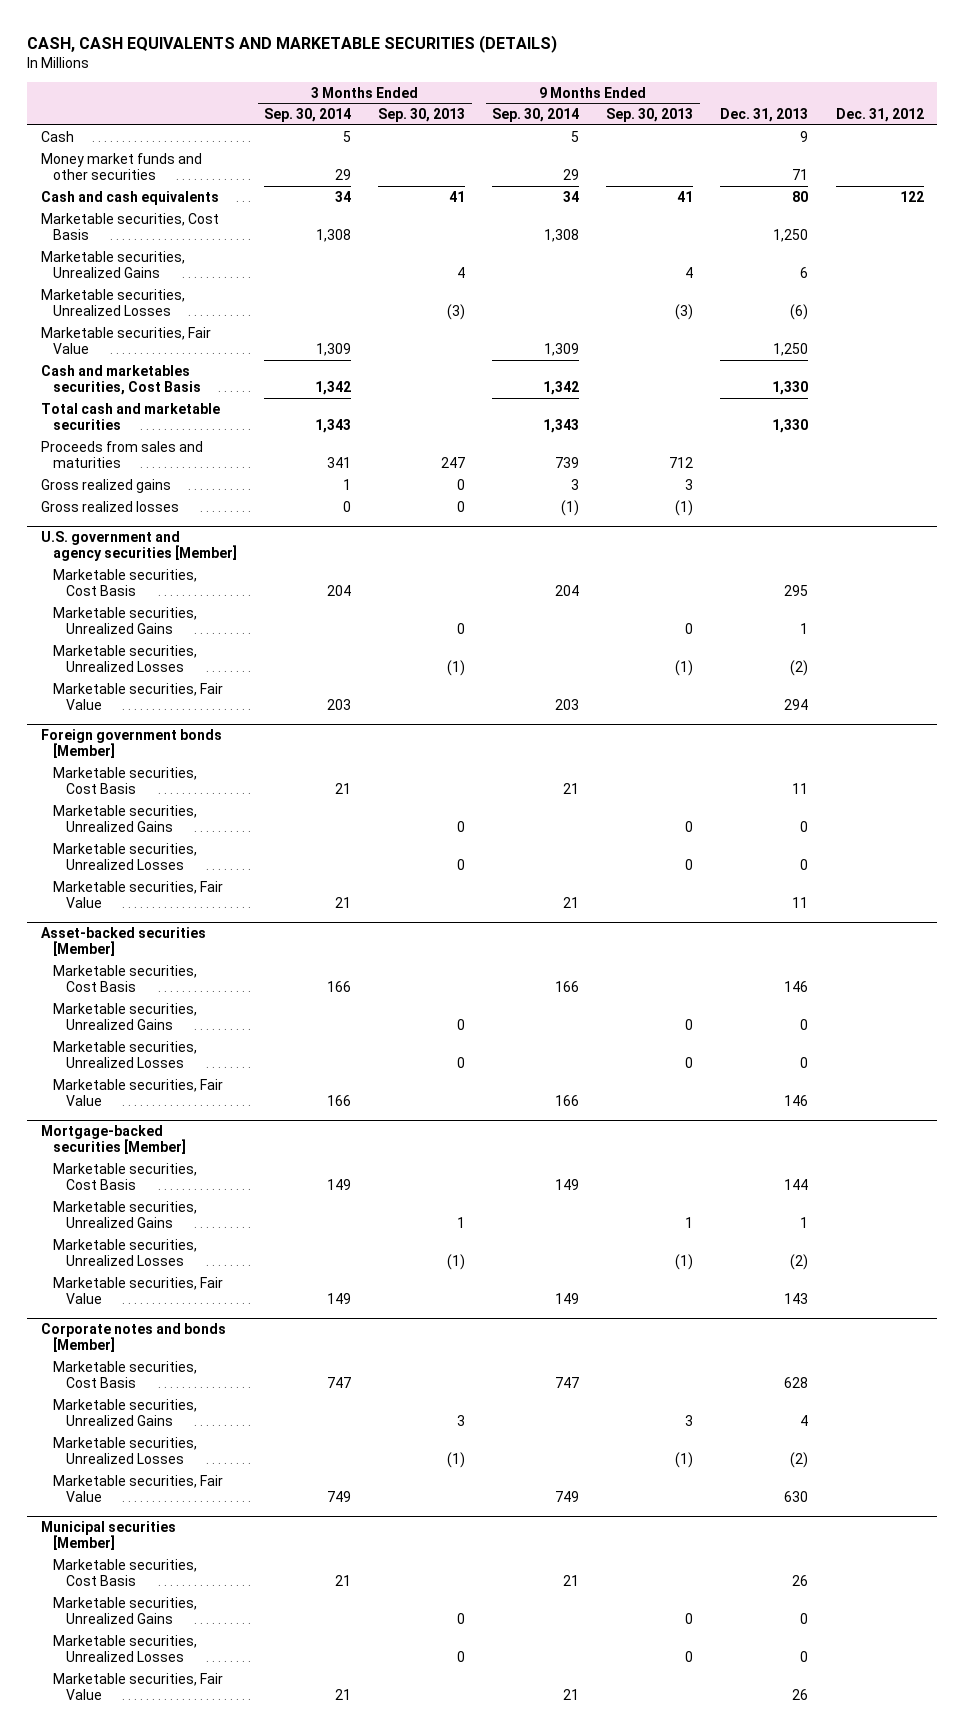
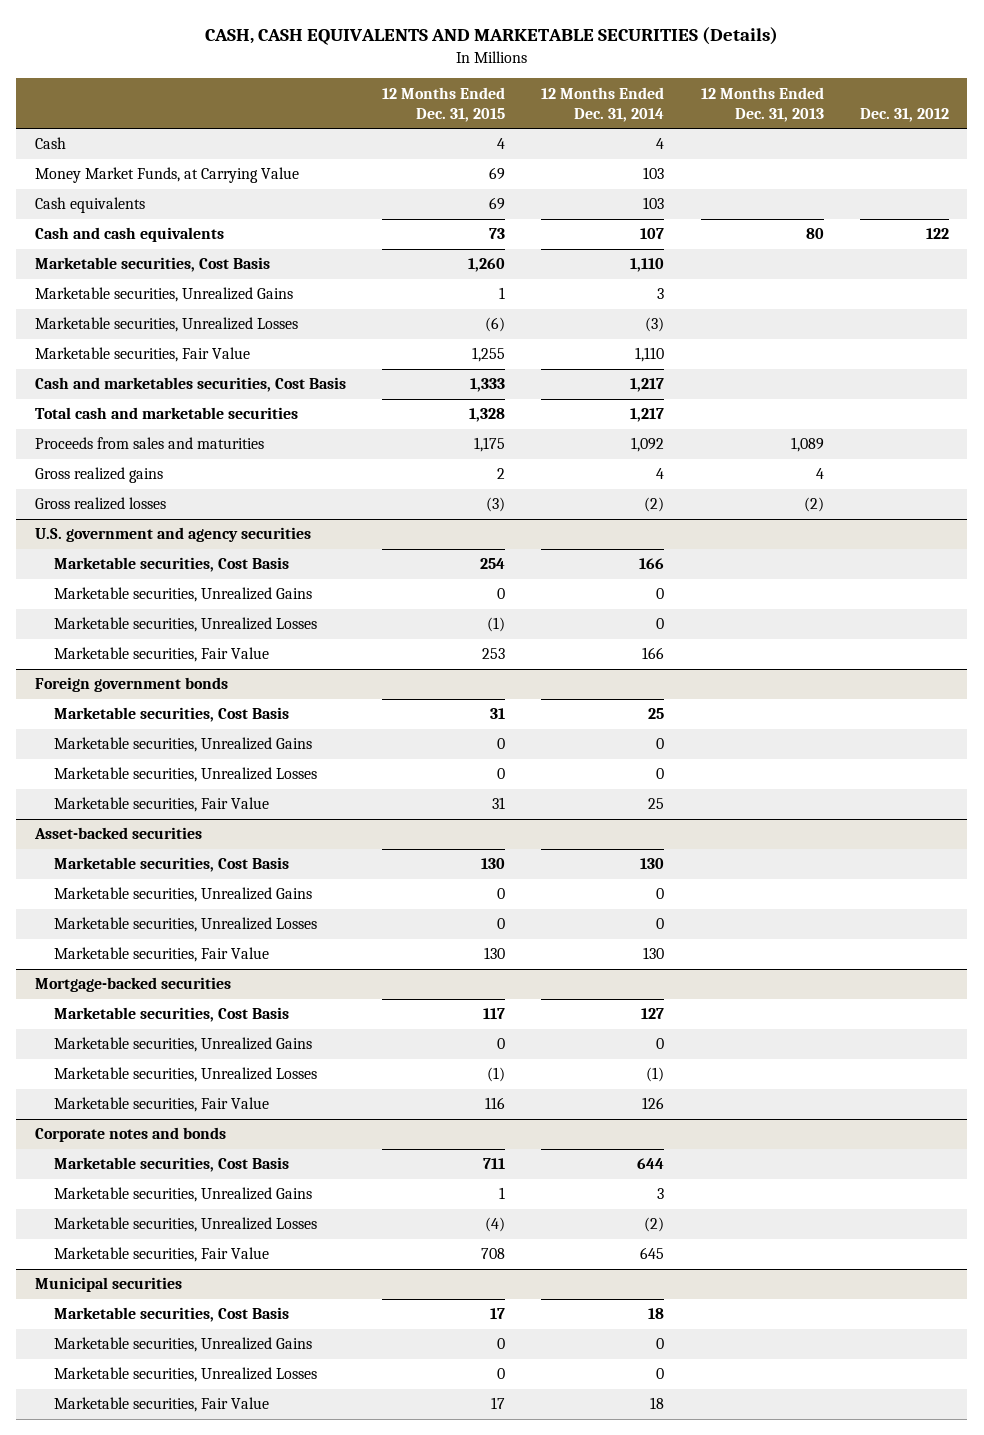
- CASH, CASH EQUIVALENTS AND MARKETABLE SECURITIES (DETAILS)
+ CASH, CASH EQUIVALENTS AND MARKETABLE SECURITIES (Details)
- | 3 Months Ended Sep. 30, 2014 | 3 Months Ended Sep. 30, 2013 | 9 Months Ended Sep. 30, 2014 | 9 Months Ended Sep. 30, 2013 | Dec. 31, 2013 | Dec. 31, 2012
+ | 12 Months Ended Dec. 31, 2015 | 12 Months Ended Dec. 31, 2014 | 12 Months Ended Dec. 31, 2013 | Dec. 31, 2012
- Money market funds and other securities | 29 | | 29 | | 71 |
+ Money Market Funds, at Carrying Value | 69 | 103 | |
+ Cash equivalents | 69 | 103 | |
- U.S. government and agency securities [Member]
+ U.S. government and agency securities
- Foreign government bonds [Member]
+ Foreign government bonds
- Asset-backed securities [Member]
+ Asset-backed securities
- Mortgage-backed securities [Member]
+ Mortgage-backed securities
- Corporate notes and bonds [Member]
+ Corporate notes and bonds
- Municipal securities [Member]
+ Municipal securities

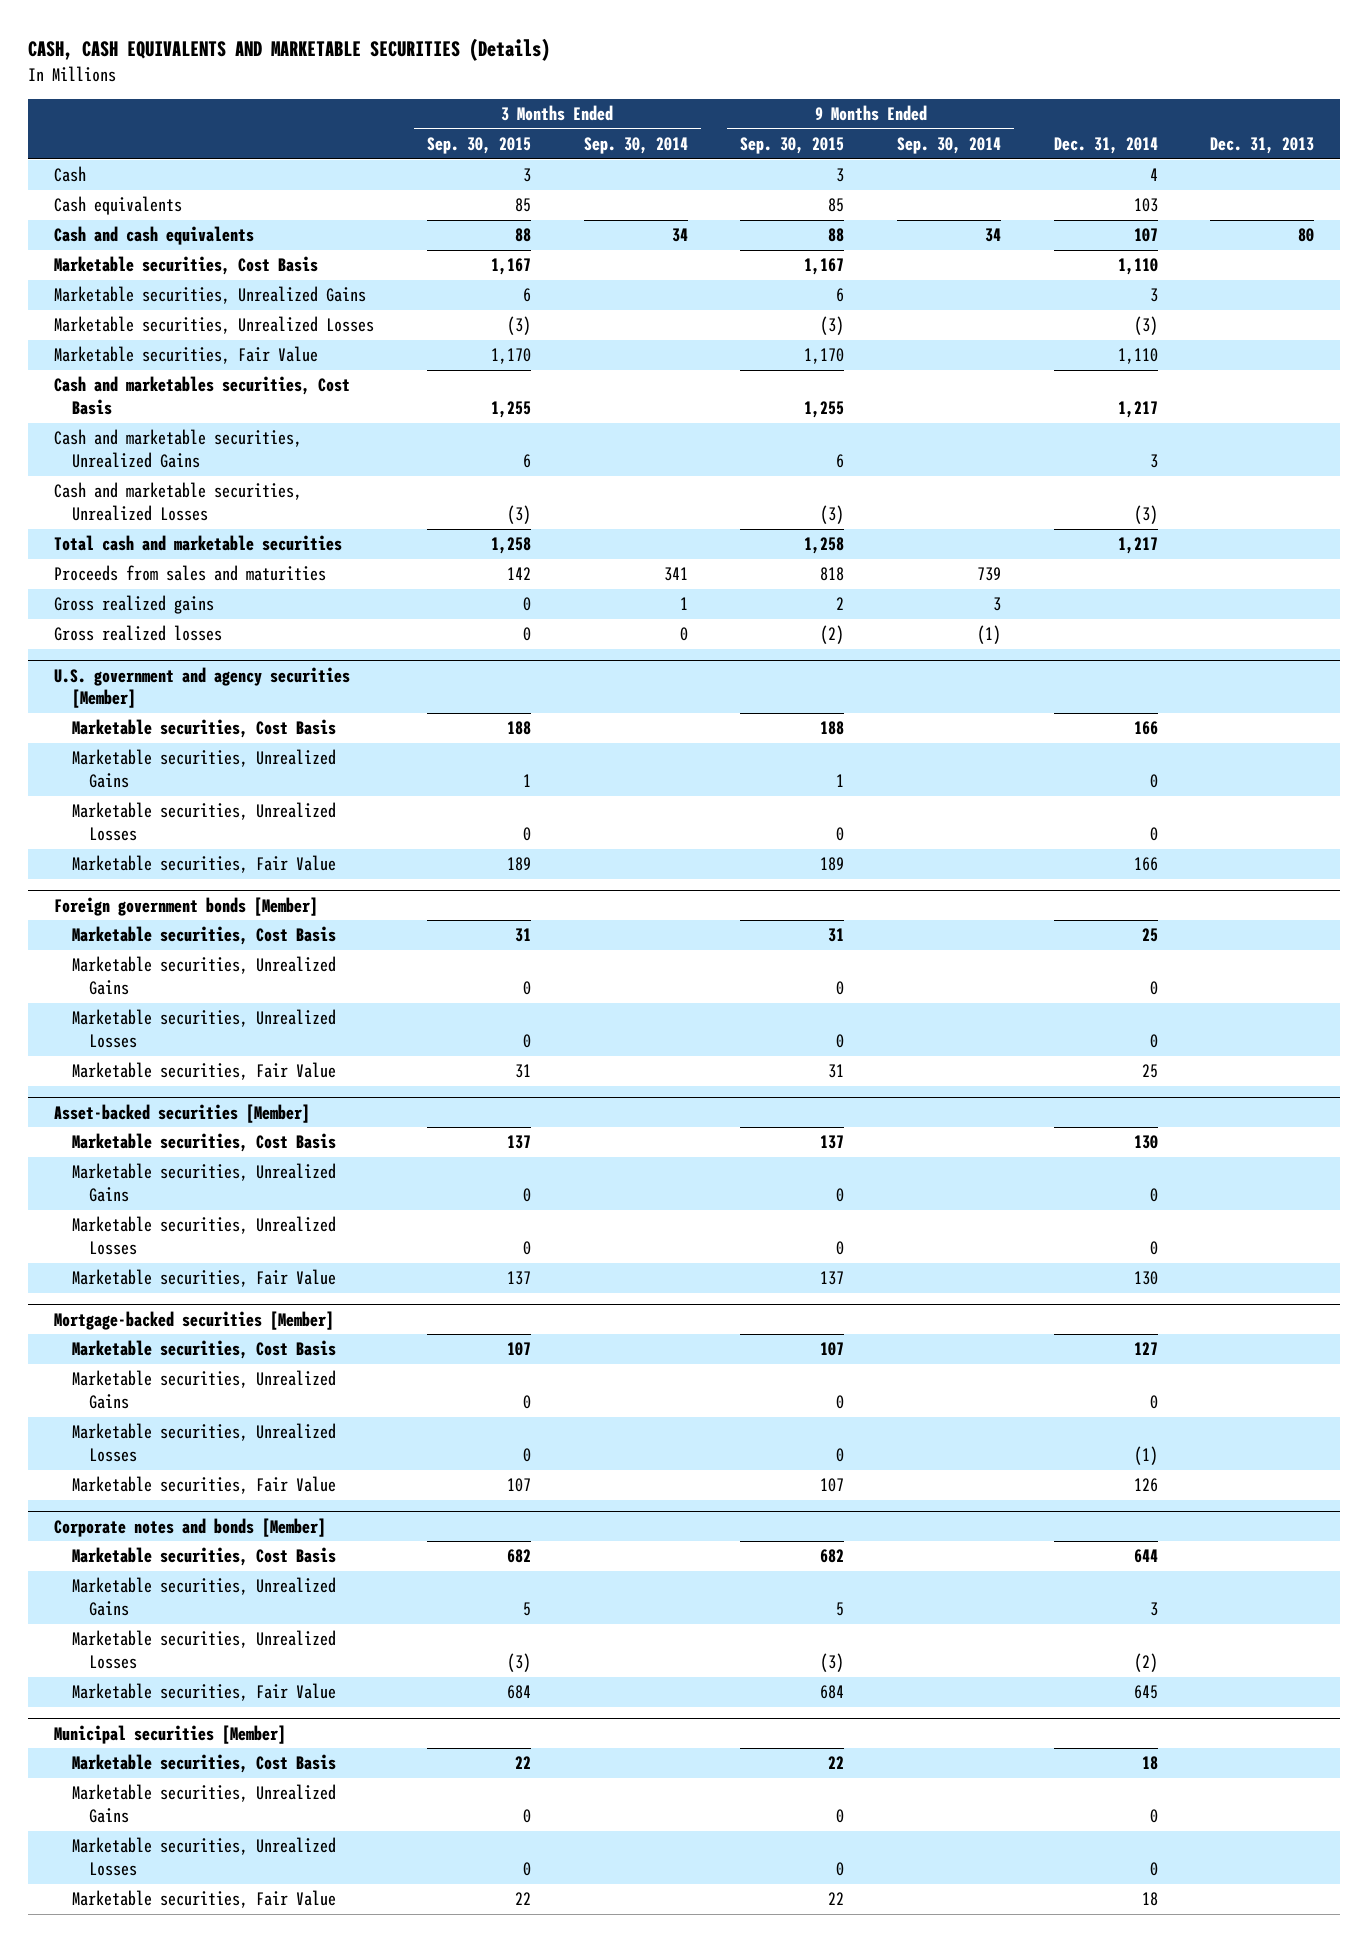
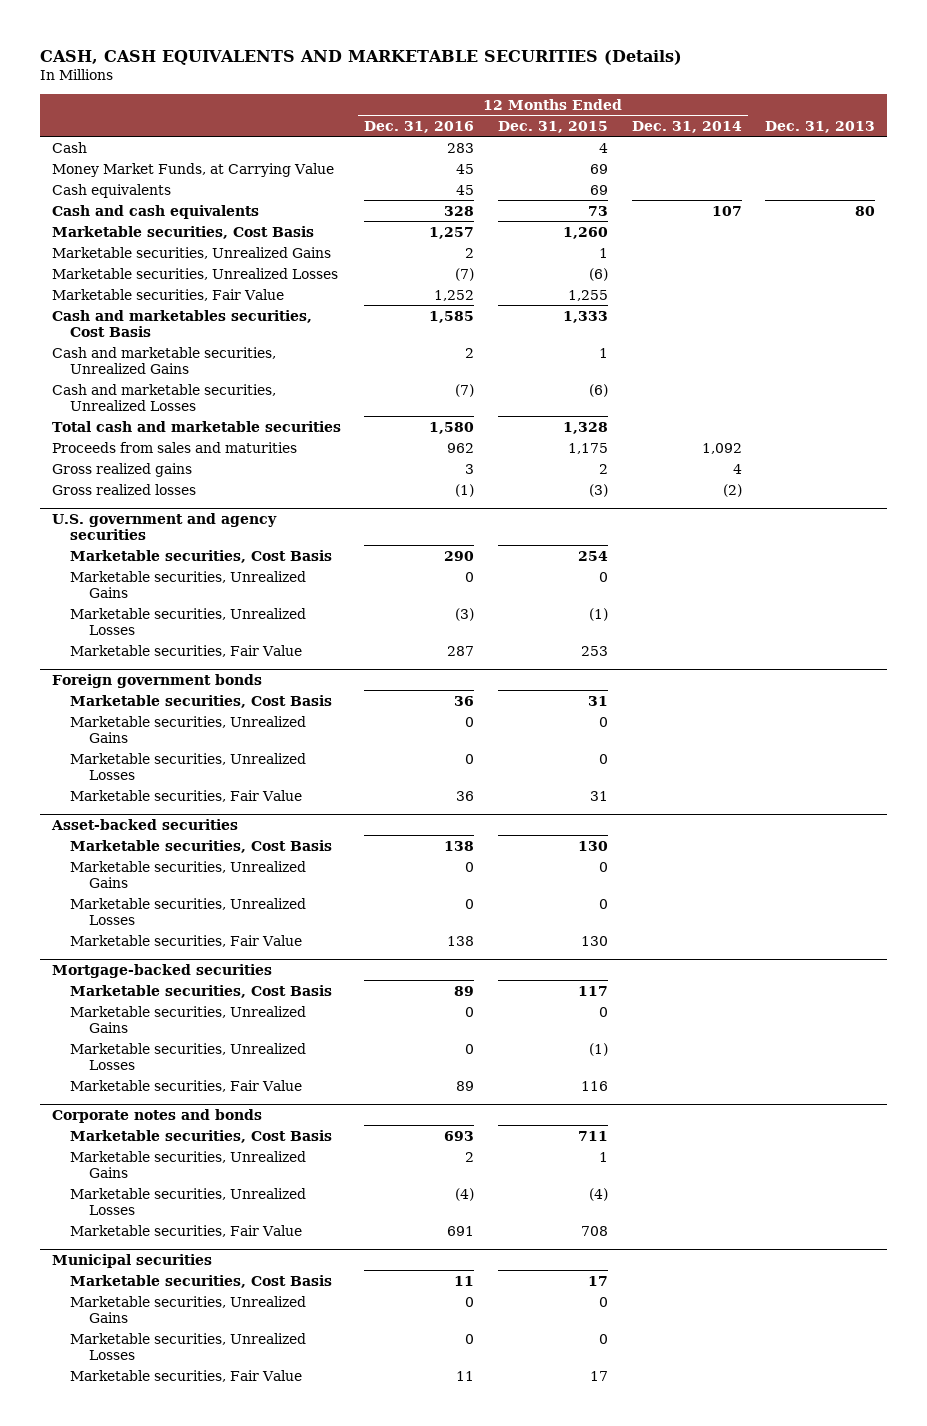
- | 3 Months Ended Sep. 30, 2015 | 3 Months Ended Sep. 30, 2014 | 9 Months Ended Sep. 30, 2015 | 9 Months Ended Sep. 30, 2014 | Dec. 31, 2014 | Dec. 31, 2013
+ | 12 Months Ended Dec. 31, 2016 | 12 Months Ended Dec. 31, 2015 | 12 Months Ended Dec. 31, 2014 | Dec. 31, 2013
+ Money Market Funds, at Carrying Value | 45 | 69 | |
- U.S. government and agency securities [Member]
+ U.S. government and agency securities
- Foreign government bonds [Member]
+ Foreign government bonds
- Asset-backed securities [Member]
+ Asset-backed securities
- Mortgage-backed securities [Member]
+ Mortgage-backed securities
- Corporate notes and bonds [Member]
+ Corporate notes and bonds
- Municipal securities [Member]
+ Municipal securities

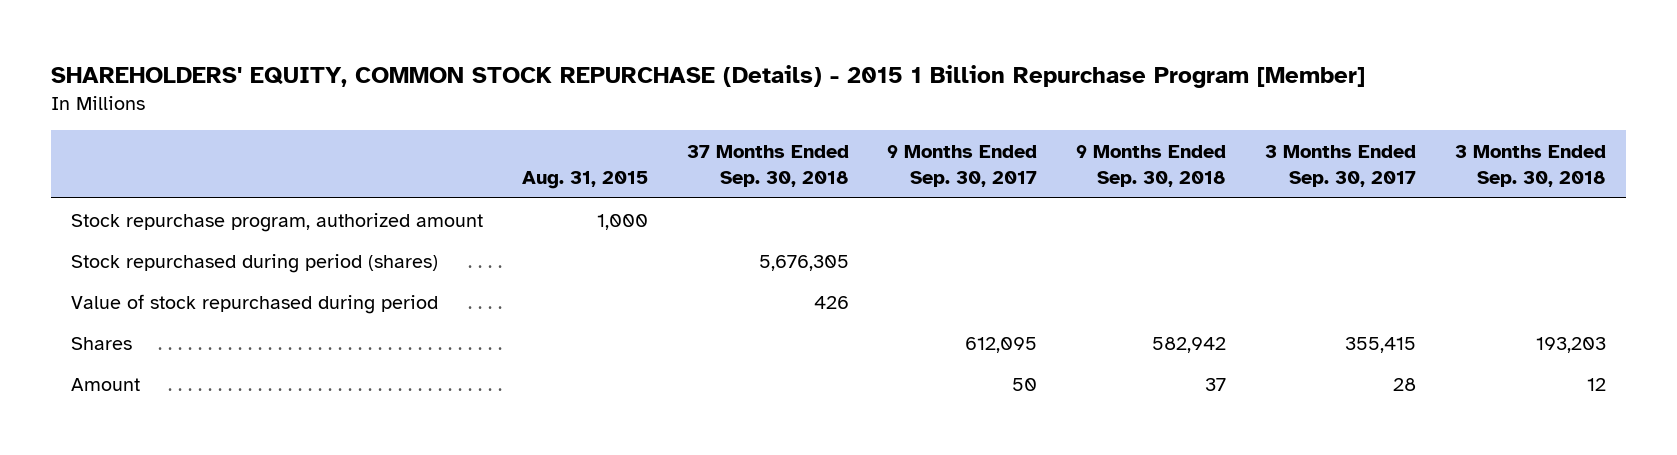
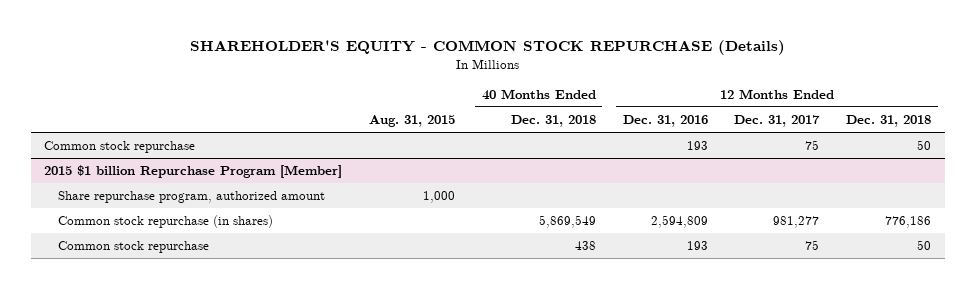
- SHAREHOLDERS' EQUITY, COMMON STOCK REPURCHASE (Details) - 2015 1 Billion Repurchase Program [Member]
+ SHAREHOLDER'S EQUITY - COMMON STOCK REPURCHASE (Details)
- | Aug. 31, 2015 | 37 Months Ended Sep. 30, 2018 | 9 Months Ended Sep. 30, 2017 | 9 Months Ended Sep. 30, 2018 | 3 Months Ended Sep. 30, 2017 | 3 Months Ended Sep. 30, 2018
+ | Aug. 31, 2015 | 40 Months Ended Dec. 31, 2018 | 12 Months Ended Dec. 31, 2016 | 12 Months Ended Dec. 31, 2017 | 12 Months Ended Dec. 31, 2018
- Stock repurchase program, authorized amount | 1,000 | | | | |
- Stock repurchased during period (shares) | | 5,676,305 | | | |
- Value of stock repurchased during period | | 426 | | | |
- Shares | | | 612,095 | 582,942 | 355,415 | 193,203
- Amount | | | 50 | 37 | 28 | 12
+ Common stock repurchase | | | 193 | 75 | 50
+ 2015 $1 billion Repurchase Program [Member]
+ Share repurchase program, authorized amount | 1,000 | | | |
+ Common stock repurchase (in shares) | | 5,869,549 | 2,594,809 | 981,277 | 776,186
+ Common stock repurchase | | 438 | 193 | 75 | 50

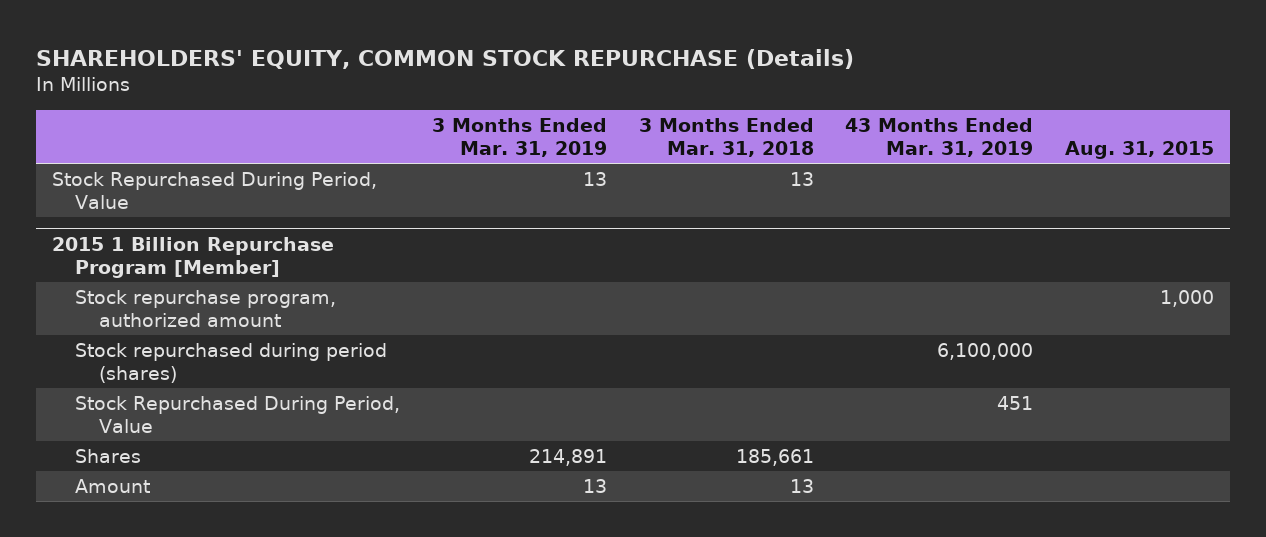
- SHAREHOLDER'S EQUITY - COMMON STOCK REPURCHASE (Details)
+ SHAREHOLDERS' EQUITY, COMMON STOCK REPURCHASE (Details)
- | Aug. 31, 2015 | 40 Months Ended Dec. 31, 2018 | 12 Months Ended Dec. 31, 2016 | 12 Months Ended Dec. 31, 2017 | 12 Months Ended Dec. 31, 2018
+ | 3 Months Ended Mar. 31, 2019 | 3 Months Ended Mar. 31, 2018 | 43 Months Ended Mar. 31, 2019 | Aug. 31, 2015
- Common stock repurchase | | | 193 | 75 | 50
- 2015 $1 billion Repurchase Program [Member]
- Share repurchase program, authorized amount | 1,000 | | | |
- Common stock repurchase (in shares) | | 5,869,549 | 2,594,809 | 981,277 | 776,186
- Common stock repurchase | | 438 | 193 | 75 | 50
+ Stock Repurchased During Period, Value | 13 | 13 | |
+ 2015 1 Billion Repurchase Program [Member]
+ Stock repurchase program, authorized amount | | | | 1,000
+ Stock repurchased during period (shares) | | | 6,100,000 |
+ Stock Repurchased During Period, Value | | | 451 |
+ Shares | 214,891 | 185,661 | |
+ Amount | 13 | 13 | |

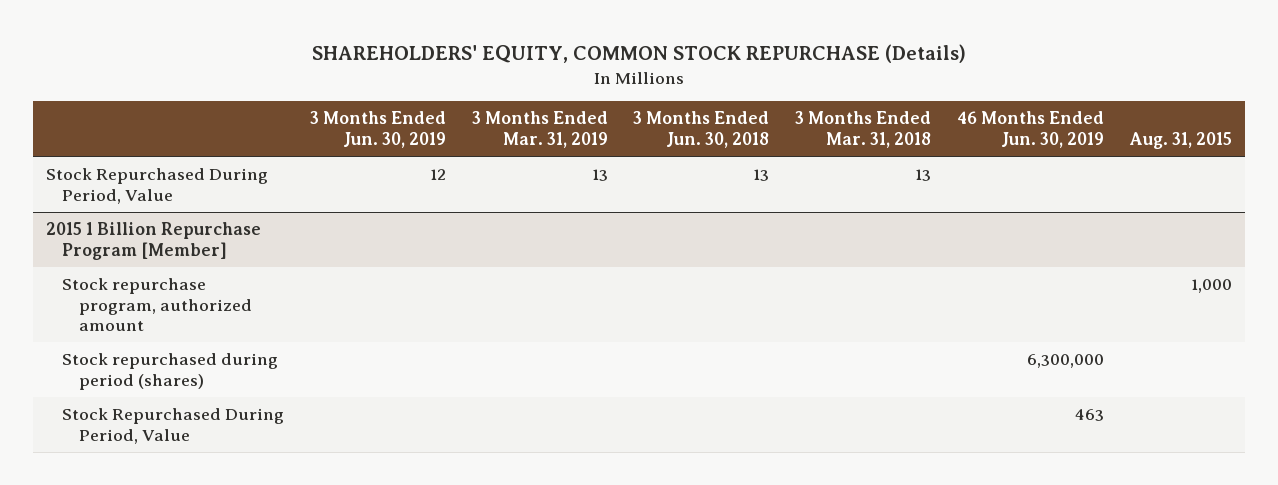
- | 3 Months Ended Mar. 31, 2019 | 3 Months Ended Mar. 31, 2018 | 43 Months Ended Mar. 31, 2019 | Aug. 31, 2015
+ | 3 Months Ended Jun. 30, 2019 | 3 Months Ended Mar. 31, 2019 | 3 Months Ended Jun. 30, 2018 | 3 Months Ended Mar. 31, 2018 | 46 Months Ended Jun. 30, 2019 | Aug. 31, 2015
@ 2015 1 Billion Repurchase Program [Member]
- Shares | 214,891 | 185,661 | |
- Amount | 13 | 13 | |

